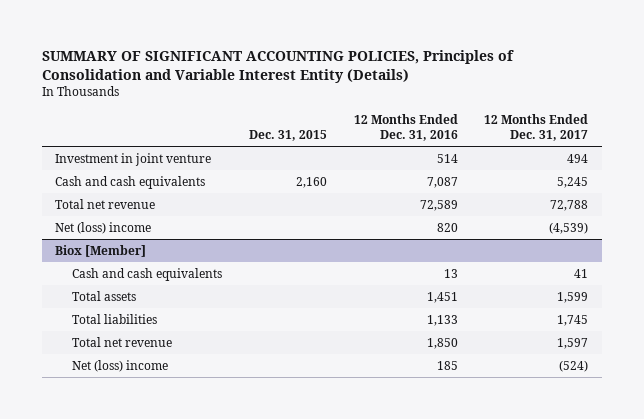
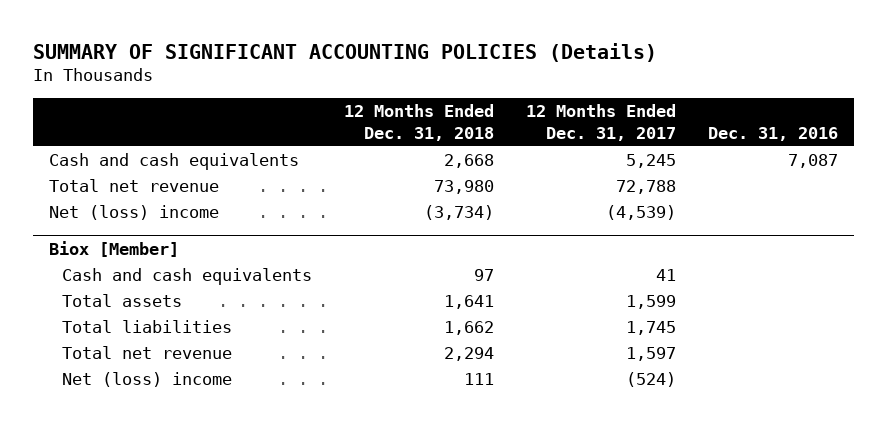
- SUMMARY OF SIGNIFICANT ACCOUNTING POLICIES, Principles of Consolidation and Variable Interest Entity (Details)
+ SUMMARY OF SIGNIFICANT ACCOUNTING POLICIES (Details)
- | Dec. 31, 2015 | 12 Months Ended Dec. 31, 2016 | 12 Months Ended Dec. 31, 2017
+ | 12 Months Ended Dec. 31, 2018 | 12 Months Ended Dec. 31, 2017 | Dec. 31, 2016
- Investment in joint venture | | 514 | 494

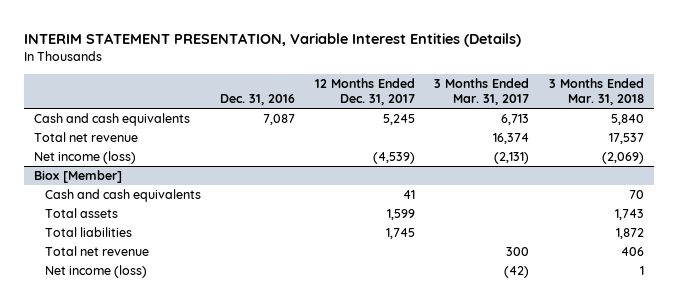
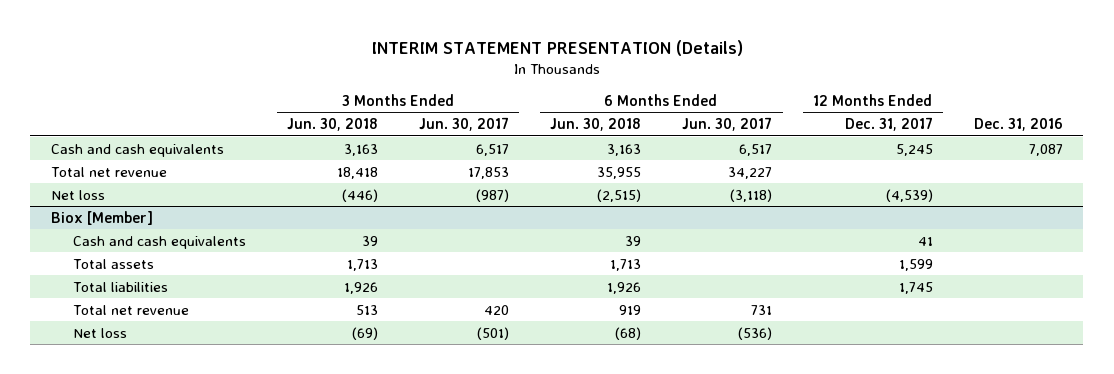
- INTERIM STATEMENT PRESENTATION, Variable Interest Entities (Details)
+ INTERIM STATEMENT PRESENTATION (Details)
- | Dec. 31, 2016 | 12 Months Ended Dec. 31, 2017 | 3 Months Ended Mar. 31, 2017 | 3 Months Ended Mar. 31, 2018
+ | 3 Months Ended Jun. 30, 2018 | 3 Months Ended Jun. 30, 2017 | 6 Months Ended Jun. 30, 2018 | 6 Months Ended Jun. 30, 2017 | 12 Months Ended Dec. 31, 2017 | Dec. 31, 2016
- Net income (loss) | | (4,539) | (2,131) | (2,069)
+ Net loss | (446) | (987) | (2,515) | (3,118) | (4,539) |
@ Biox [Member]
- Net income (loss) | | | (42) | 1
+ Net loss | (69) | (501) | (68) | (536) | |

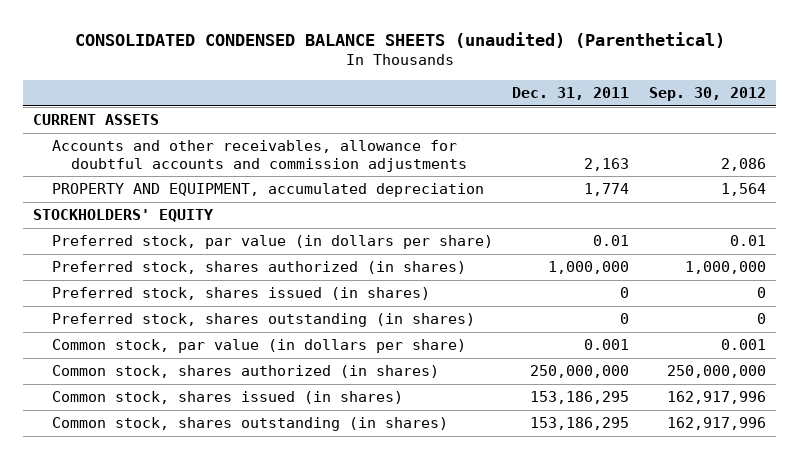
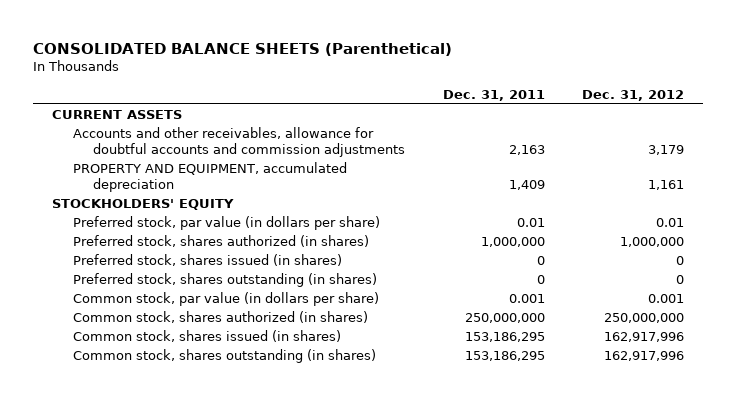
- CONSOLIDATED CONDENSED BALANCE SHEETS (unaudited) (Parenthetical)
+ CONSOLIDATED BALANCE SHEETS (Parenthetical)
- | Dec. 31, 2011 | Sep. 30, 2012
+ | Dec. 31, 2011 | Dec. 31, 2012
- PROPERTY AND EQUIPMENT, accumulated depreciation | 1,774 | 1,564
+ PROPERTY AND EQUIPMENT, accumulated depreciation | 1,409 | 1,161

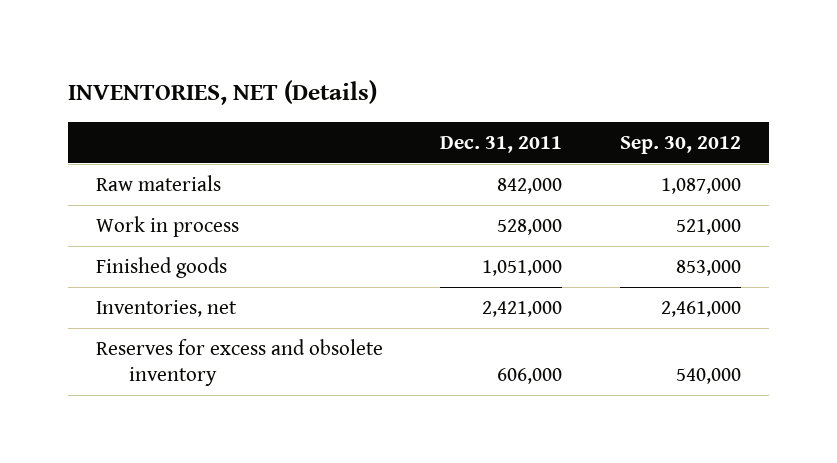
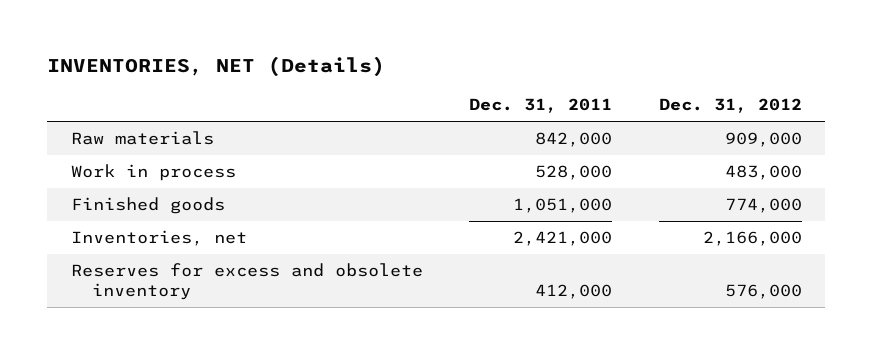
- | Dec. 31, 2011 | Sep. 30, 2012
+ | Dec. 31, 2011 | Dec. 31, 2012
- Reserves for excess and obsolete inventory | 606,000 | 540,000
+ Reserves for excess and obsolete inventory | 412,000 | 576,000

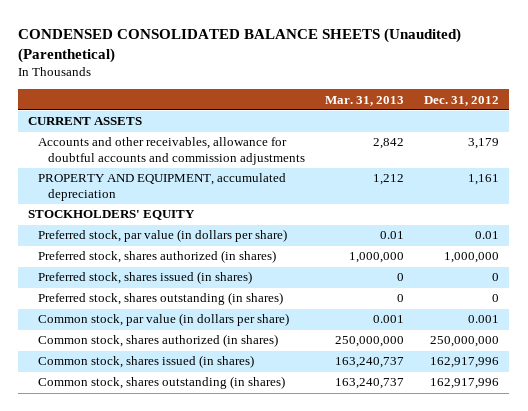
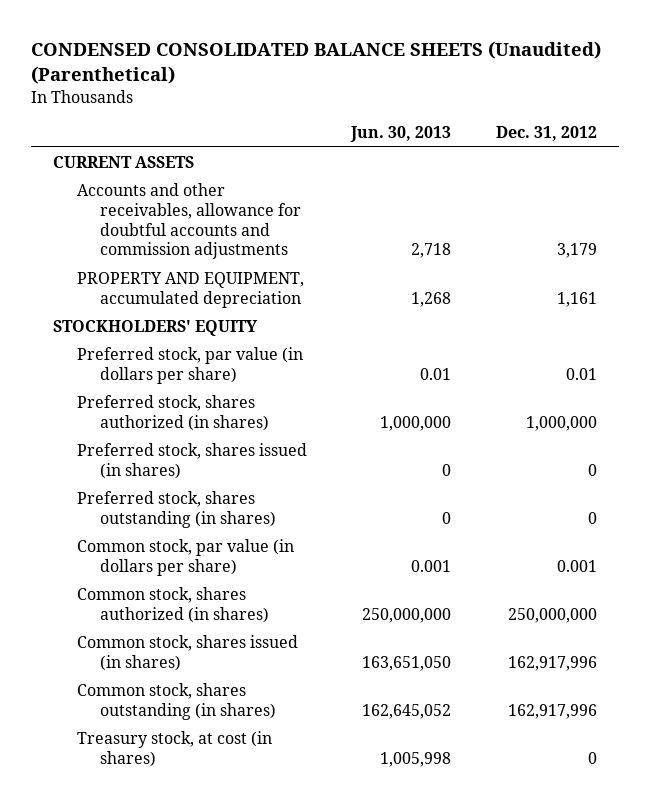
- | Mar. 31, 2013 | Dec. 31, 2012
+ | Jun. 30, 2013 | Dec. 31, 2012
+ Treasury stock, at cost (in shares) | 1,005,998 | 0

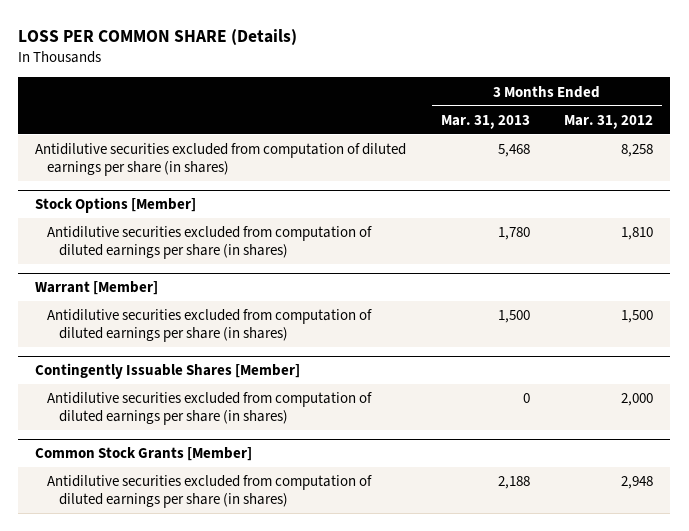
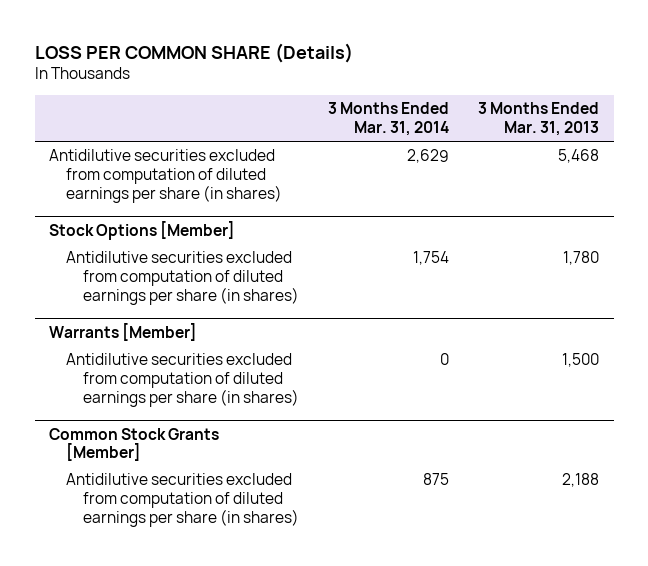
- | 3 Months Ended Mar. 31, 2013 | 3 Months Ended Mar. 31, 2012
+ | 3 Months Ended Mar. 31, 2014 | 3 Months Ended Mar. 31, 2013
- Warrant [Member]
+ Warrants [Member]
- Contingently Issuable Shares [Member]
- Antidilutive securities excluded from computation of diluted earnings per share (in shares) | 0 | 2,000

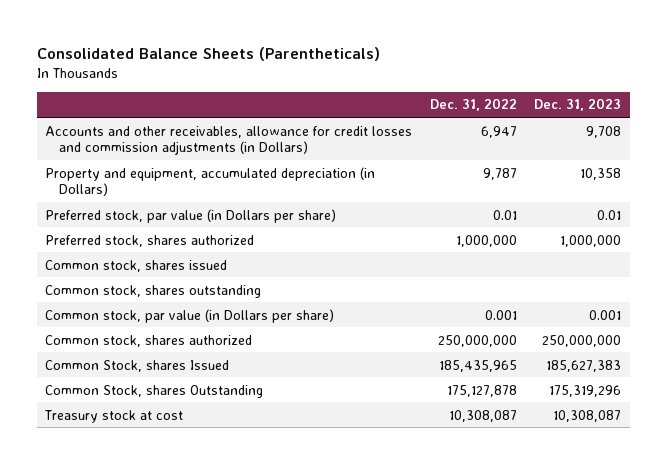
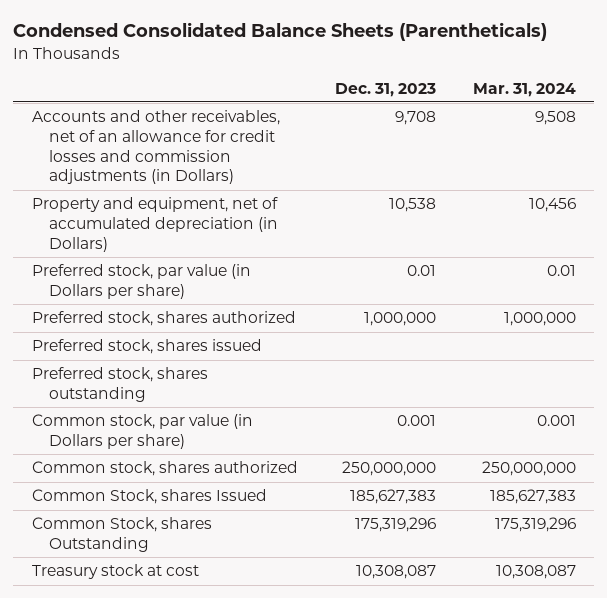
- Consolidated Balance Sheets (Parentheticals)
+ Condensed Consolidated Balance Sheets (Parentheticals)
- | Dec. 31, 2022 | Dec. 31, 2023
+ | Dec. 31, 2023 | Mar. 31, 2024
- Accounts and other receivables, allowance for credit losses and commission adjustments (in Dollars) | 6,947 | 9,708
- Property and equipment, accumulated depreciation (in Dollars) | 9,787 | 10,358
+ Accounts and other receivables, net of an allowance for credit losses and commission adjustments (in Dollars) | 9,708 | 9,508
+ Property and equipment, net of accumulated depreciation (in Dollars) | 10,538 | 10,456
- Common stock, shares issued
- Common stock, shares outstanding
+ Preferred stock, shares issued
+ Preferred stock, shares outstanding

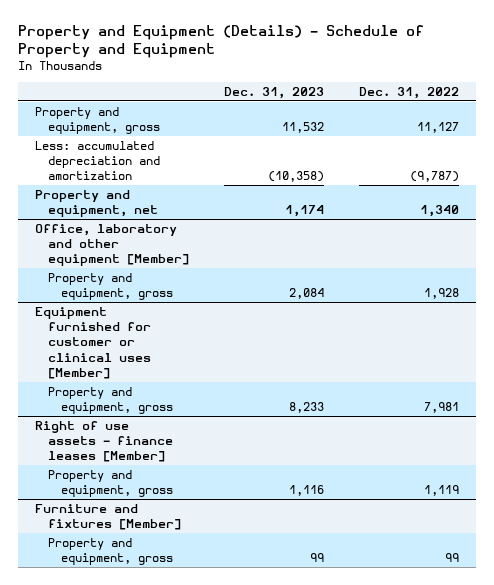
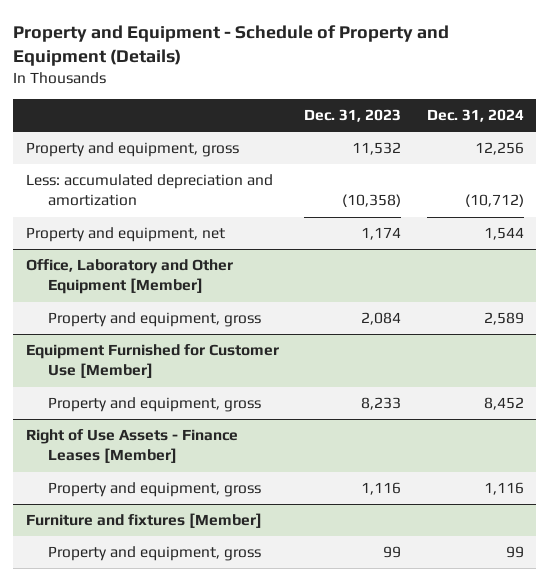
- Property and Equipment (Details) - Schedule of Property and Equipment
+ Property and Equipment - Schedule of Property and Equipment (Details)
- | Dec. 31, 2023 | Dec. 31, 2022
+ | Dec. 31, 2023 | Dec. 31, 2024
- Office, laboratory and other equipment [Member]
+ Office, Laboratory and Other Equipment [Member]
- Equipment furnished for customer or clinical uses [Member]
+ Equipment Furnished for Customer Use [Member]
- Right of use assets - finance leases [Member]
+ Right of Use Assets - Finance Leases [Member]

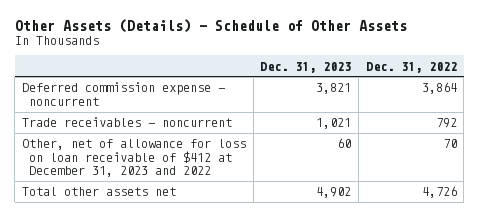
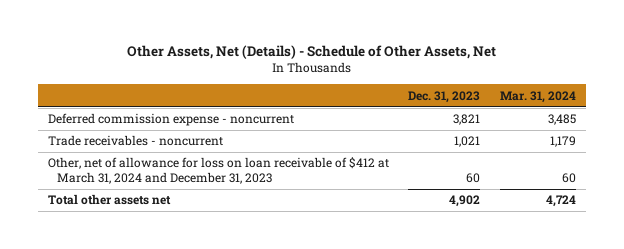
- Other Assets (Details) - Schedule of Other Assets
+ Other Assets, Net (Details) - Schedule of Other Assets, Net
- | Dec. 31, 2023 | Dec. 31, 2022
+ | Dec. 31, 2023 | Mar. 31, 2024
- Other, net of allowance for loss on loan receivable of $412 at December 31, 2023 and 2022 | 60 | 70
+ Other, net of allowance for loss on loan receivable of $412 at March 31, 2024 and December 31, 2023 | 60 | 60

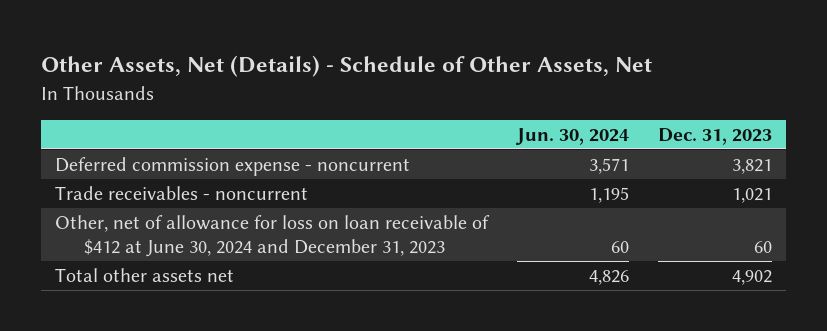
- | Dec. 31, 2023 | Mar. 31, 2024
+ | Jun. 30, 2024 | Dec. 31, 2023
- Other, net of allowance for loss on loan receivable of $412 at March 31, 2024 and December 31, 2023 | 60 | 60
+ Other, net of allowance for loss on loan receivable of $412 at June 30, 2024 and December 31, 2023 | 60 | 60

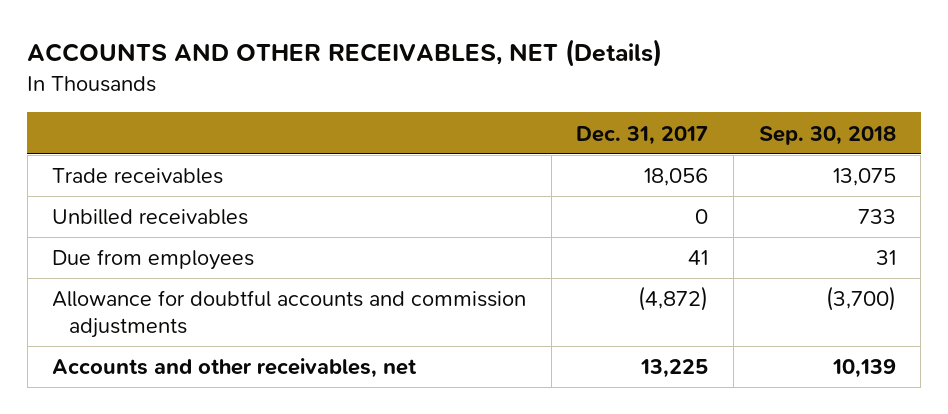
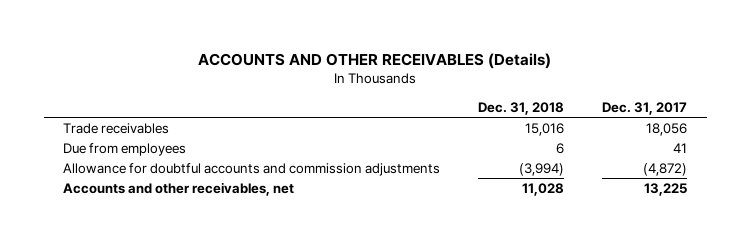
- ACCOUNTS AND OTHER RECEIVABLES, NET (Details)
+ ACCOUNTS AND OTHER RECEIVABLES (Details)
- | Dec. 31, 2017 | Sep. 30, 2018
+ | Dec. 31, 2018 | Dec. 31, 2017
- Unbilled receivables | 0 | 733

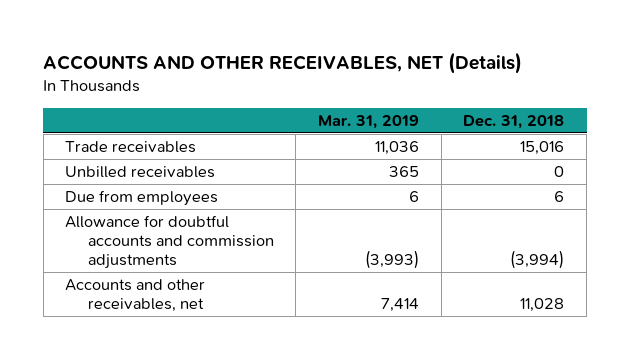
- ACCOUNTS AND OTHER RECEIVABLES (Details)
+ ACCOUNTS AND OTHER RECEIVABLES, NET (Details)
- | Dec. 31, 2018 | Dec. 31, 2017
+ | Mar. 31, 2019 | Dec. 31, 2018
+ Unbilled receivables | 365 | 0

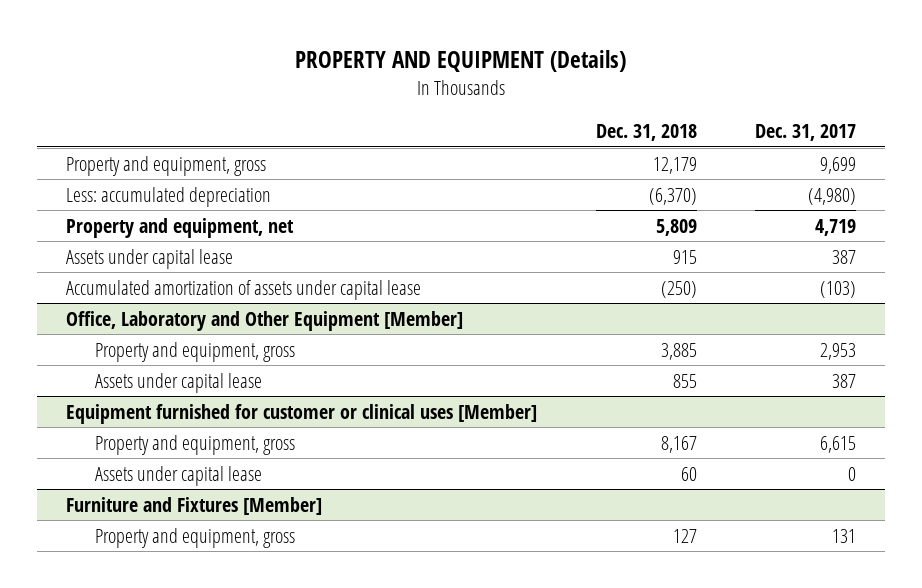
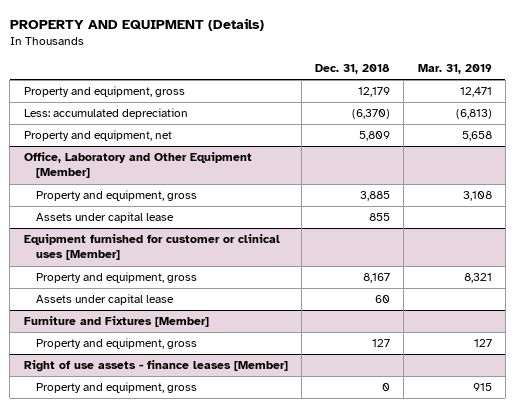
- | Dec. 31, 2018 | Dec. 31, 2017
+ | Dec. 31, 2018 | Mar. 31, 2019
- Assets under capital lease | 915 | 387
- Accumulated amortization of assets under capital lease | (250) | (103)
+ Right of use assets - finance leases [Member]
+ Property and equipment, gross | 0 | 915

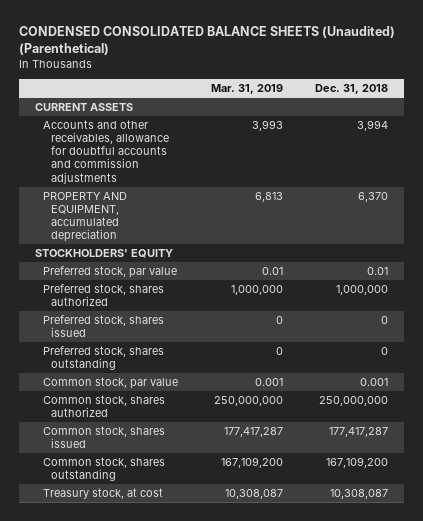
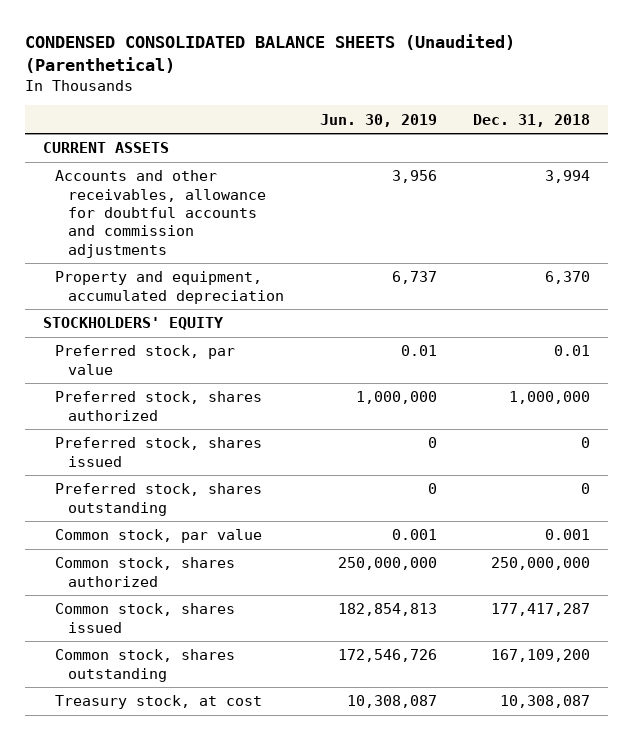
- | Mar. 31, 2019 | Dec. 31, 2018
+ | Jun. 30, 2019 | Dec. 31, 2018
- PROPERTY AND EQUIPMENT, accumulated depreciation | 6,813 | 6,370
+ Property and equipment, accumulated depreciation | 6,737 | 6,370

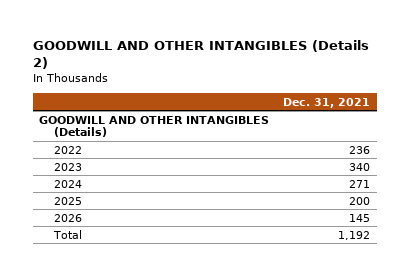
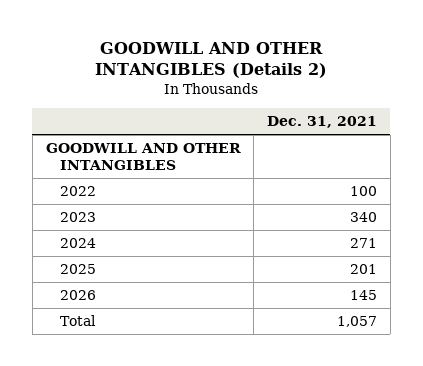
- GOODWILL AND OTHER INTANGIBLES (Details)
- 2022 | 236
+ GOODWILL AND OTHER INTANGIBLES
+ 2022 | 100
- 2025 | 200
+ 2025 | 201
- Total | 1,192
+ Total | 1,057

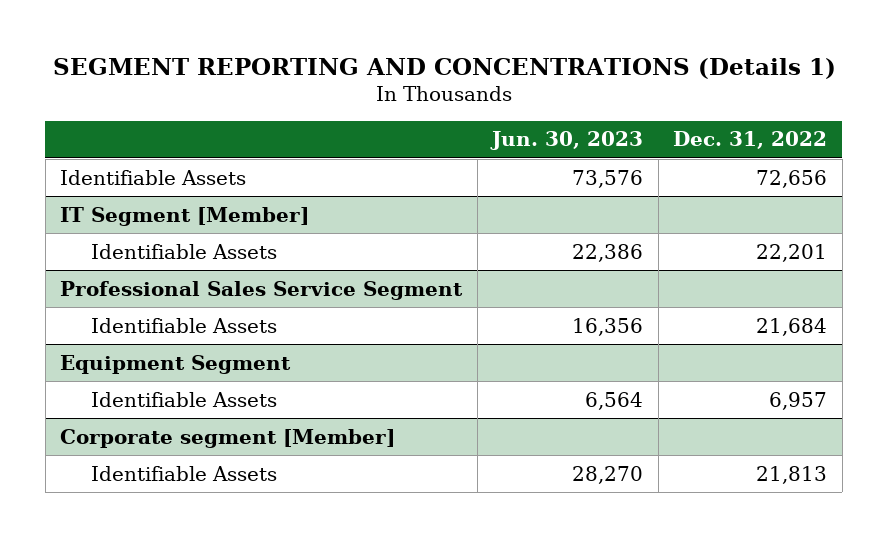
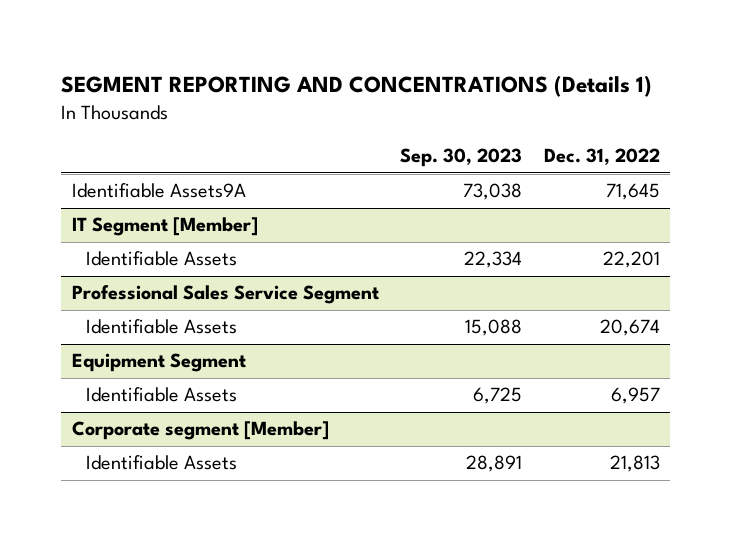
- | Jun. 30, 2023 | Dec. 31, 2022
+ | Sep. 30, 2023 | Dec. 31, 2022
- Identifiable Assets | 73,576 | 72,656
+ Identifiable Assets9A | 73,038 | 71,645
@ Professional Sales Service Segment
- Identifiable Assets | 16,356 | 21,684
+ Identifiable Assets | 15,088 | 20,674

